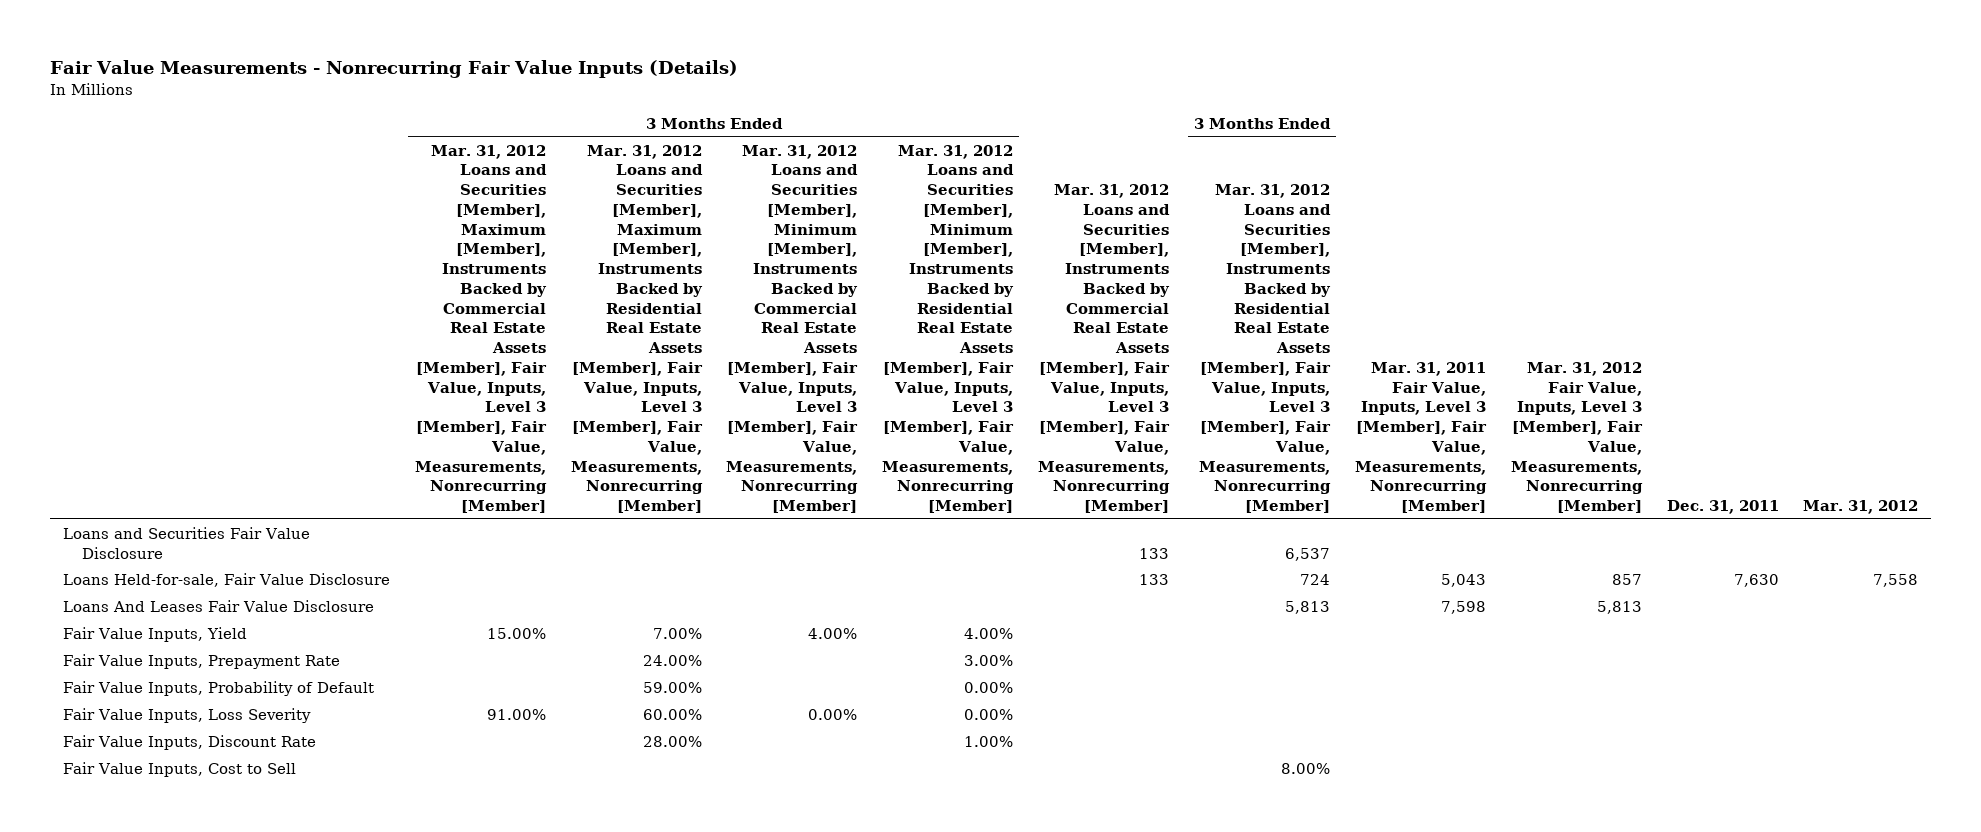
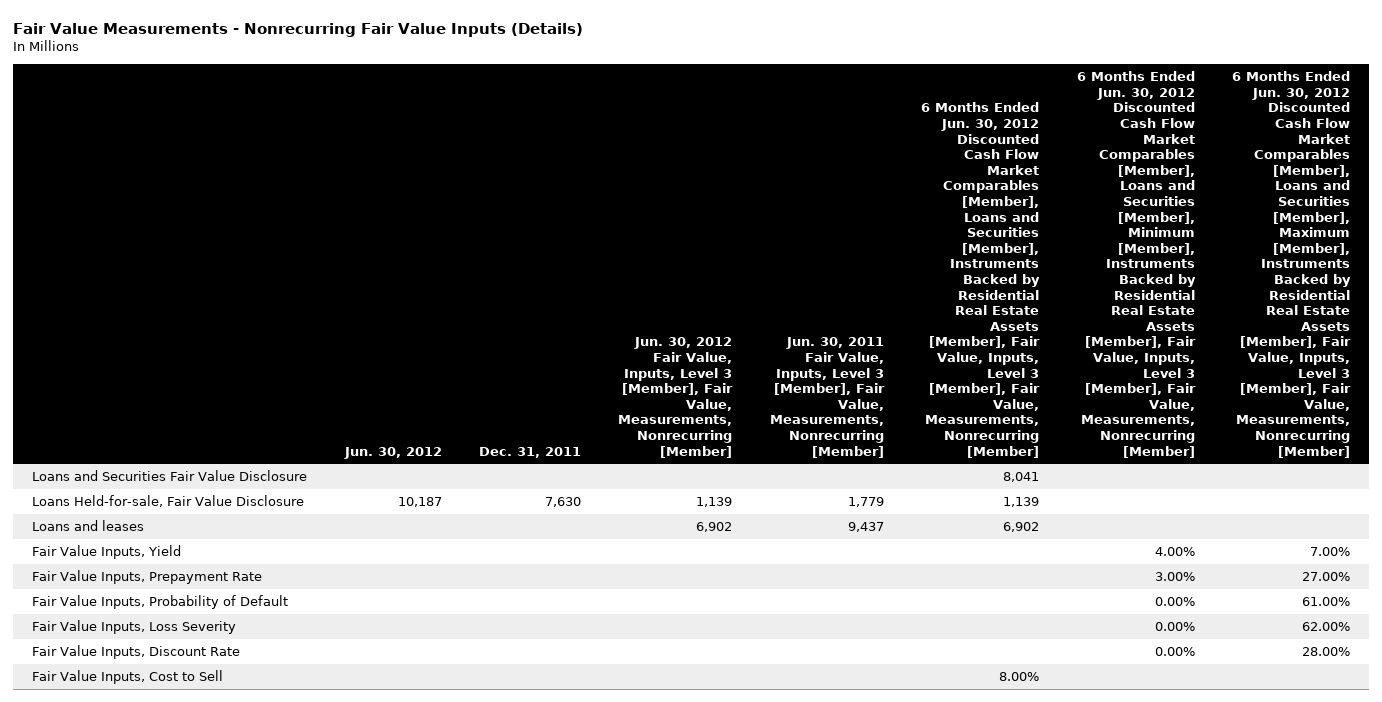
- | 3 Months Ended Mar. 31, 2012 Loans and Securities [Member], Maximum [Member], Instruments Backed by Commercial Real Estate Assets [Member], Fair Value, Inputs, Level 3 [Member], Fair Value, Measurements, Nonrecurring [Member] | 3 Months Ended Mar. 31, 2012 Loans and Securities [Member], Maximum [Member], Instruments Backed by Residential Real Estate Assets [Member], Fair Value, Inputs, Level 3 [Member], Fair Value, Measurements, Nonrecurring [Member] | 3 Months Ended Mar. 31, 2012 Loans and Securities [Member], Minimum [Member], Instruments Backed by Commercial Real Estate Assets [Member], Fair Value, Inputs, Level 3 [Member], Fair Value, Measurements, Nonrecurring [Member] | 3 Months Ended Mar. 31, 2012 Loans and Securities [Member], Minimum [Member], Instruments Backed by Residential Real Estate Assets [Member], Fair Value, Inputs, Level 3 [Member], Fair Value, Measurements, Nonrecurring [Member] | Mar. 31, 2012 Loans and Securities [Member], Instruments Backed by Commercial Real Estate Assets [Member], Fair Value, Inputs, Level 3 [Member], Fair Value, Measurements, Nonrecurring [Member] | 3 Months Ended Mar. 31, 2012 Loans and Securities [Member], Instruments Backed by Residential Real Estate Assets [Member], Fair Value, Inputs, Level 3 [Member], Fair Value, Measurements, Nonrecurring [Member] | Mar. 31, 2011 Fair Value, Inputs, Level 3 [Member], Fair Value, Measurements, Nonrecurring [Member] | Mar. 31, 2012 Fair Value, Inputs, Level 3 [Member], Fair Value, Measurements, Nonrecurring [Member] | Dec. 31, 2011 | Mar. 31, 2012
+ | Jun. 30, 2012 | Dec. 31, 2011 | Jun. 30, 2012 Fair Value, Inputs, Level 3 [Member], Fair Value, Measurements, Nonrecurring [Member] | Jun. 30, 2011 Fair Value, Inputs, Level 3 [Member], Fair Value, Measurements, Nonrecurring [Member] | 6 Months Ended Jun. 30, 2012 Discounted Cash Flow Market Comparables [Member], Loans and Securities [Member], Instruments Backed by Residential Real Estate Assets [Member], Fair Value, Inputs, Level 3 [Member], Fair Value, Measurements, Nonrecurring [Member] | 6 Months Ended Jun. 30, 2012 Discounted Cash Flow Market Comparables [Member], Loans and Securities [Member], Minimum [Member], Instruments Backed by Residential Real Estate Assets [Member], Fair Value, Inputs, Level 3 [Member], Fair Value, Measurements, Nonrecurring [Member] | 6 Months Ended Jun. 30, 2012 Discounted Cash Flow Market Comparables [Member], Loans and Securities [Member], Maximum [Member], Instruments Backed by Residential Real Estate Assets [Member], Fair Value, Inputs, Level 3 [Member], Fair Value, Measurements, Nonrecurring [Member]
- Loans And Leases Fair Value Disclosure | | | | | | 5,813 | 7,598 | 5,813 | |
+ Loans and leases | | | 6,902 | 9,437 | 6,902 | |

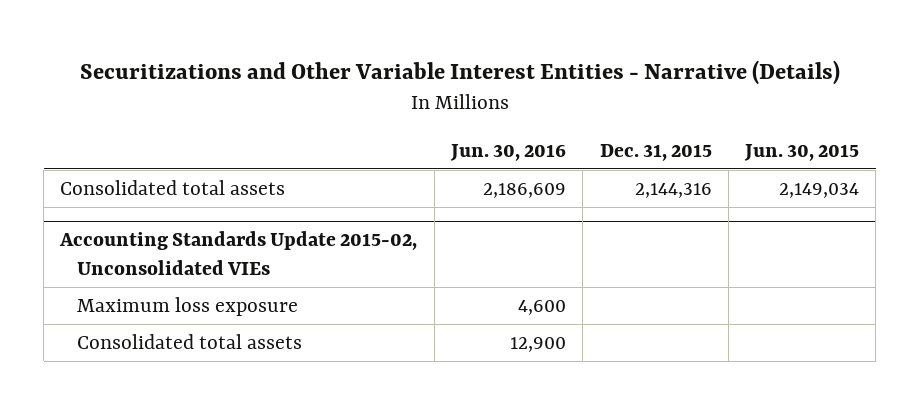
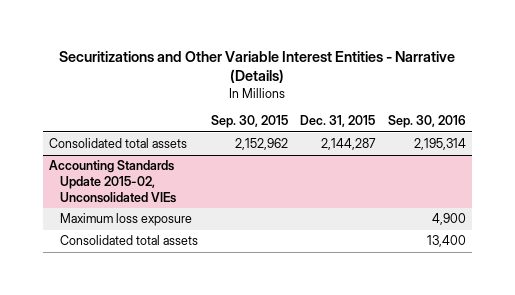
- | Jun. 30, 2016 | Dec. 31, 2015 | Jun. 30, 2015
+ | Sep. 30, 2015 | Dec. 31, 2015 | Sep. 30, 2016
- Consolidated total assets | 2,186,609 | 2,144,316 | 2,149,034
+ Consolidated total assets | 2,152,962 | 2,144,287 | 2,195,314

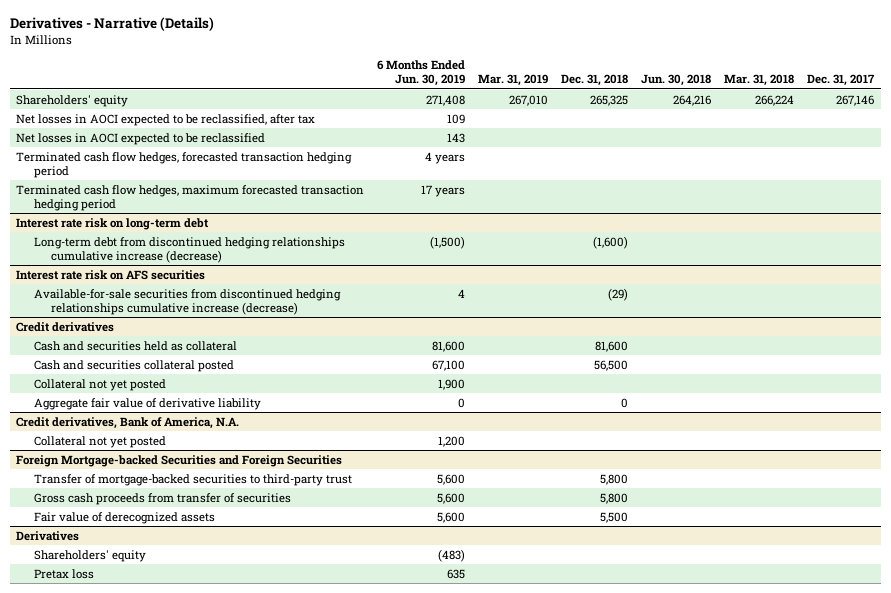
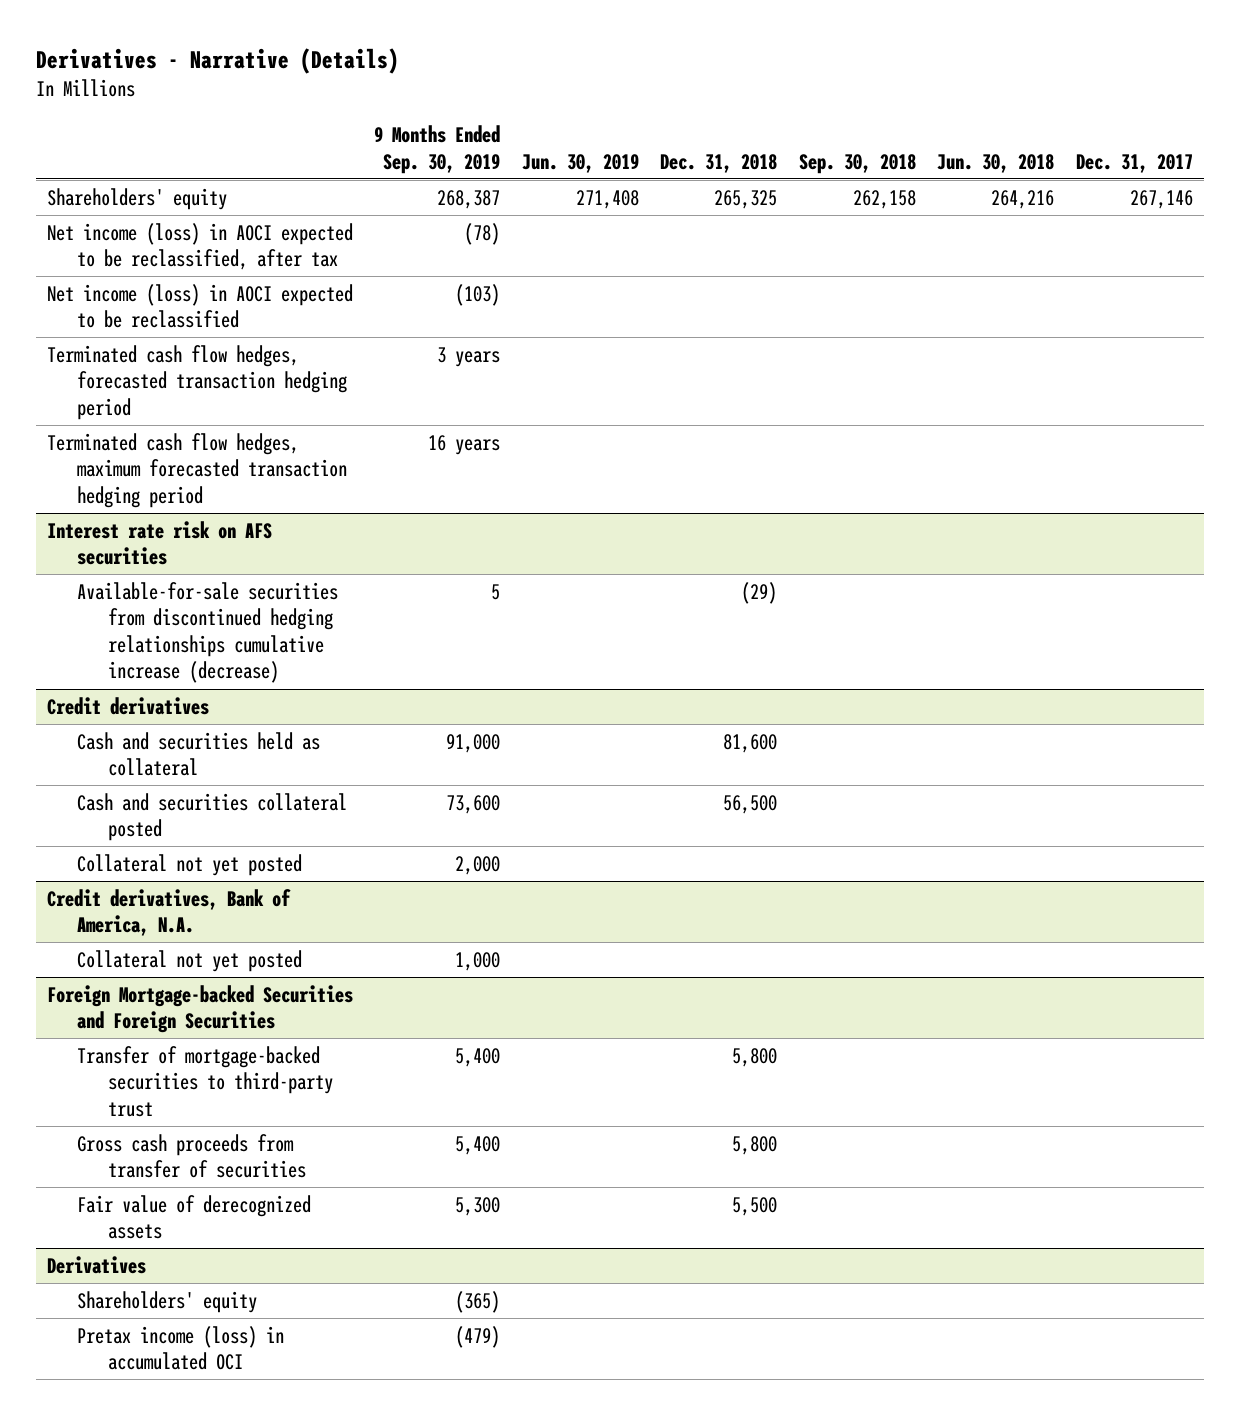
- | 6 Months Ended Jun. 30, 2019 | Mar. 31, 2019 | Dec. 31, 2018 | Jun. 30, 2018 | Mar. 31, 2018 | Dec. 31, 2017
+ | 9 Months Ended Sep. 30, 2019 | Jun. 30, 2019 | Dec. 31, 2018 | Sep. 30, 2018 | Jun. 30, 2018 | Dec. 31, 2017
- Net losses in AOCI expected to be reclassified, after tax | 109 | | | | |
- Net losses in AOCI expected to be reclassified | 143 | | | | |
+ Net income (loss) in AOCI expected to be reclassified, after tax | (78) | | | | |
+ Net income (loss) in AOCI expected to be reclassified | (103) | | | | |
- Interest rate risk on long-term debt
- Long-term debt from discontinued hedging relationships cumulative increase (decrease) | (1,500) | | (1,600) | | |
@ Credit derivatives
- Aggregate fair value of derivative liability | 0 | | 0 | | |
@ Derivatives
- Pretax loss | 635 | | | | |
+ Pretax income (loss) in accumulated OCI | (479) | | | | |

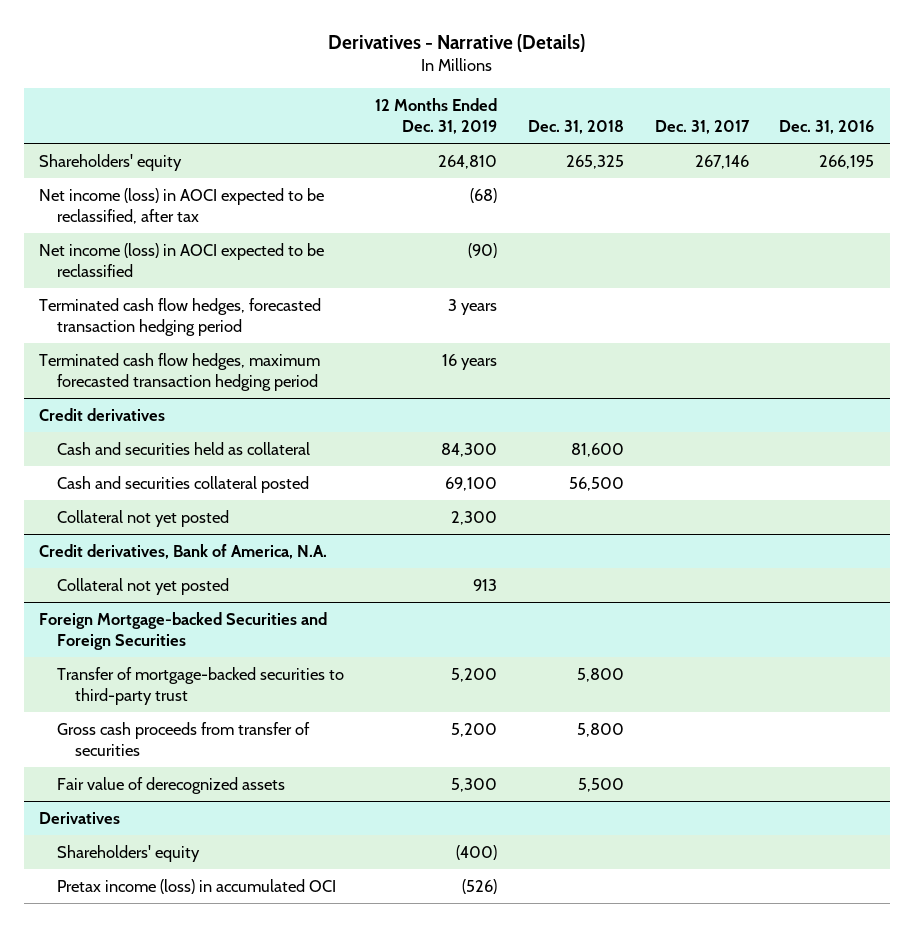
- | 9 Months Ended Sep. 30, 2019 | Jun. 30, 2019 | Dec. 31, 2018 | Sep. 30, 2018 | Jun. 30, 2018 | Dec. 31, 2017
+ | 12 Months Ended Dec. 31, 2019 | Dec. 31, 2018 | Dec. 31, 2017 | Dec. 31, 2016
- Interest rate risk on AFS securities
- Available-for-sale securities from discontinued hedging relationships cumulative increase (decrease) | 5 | | (29) | | |

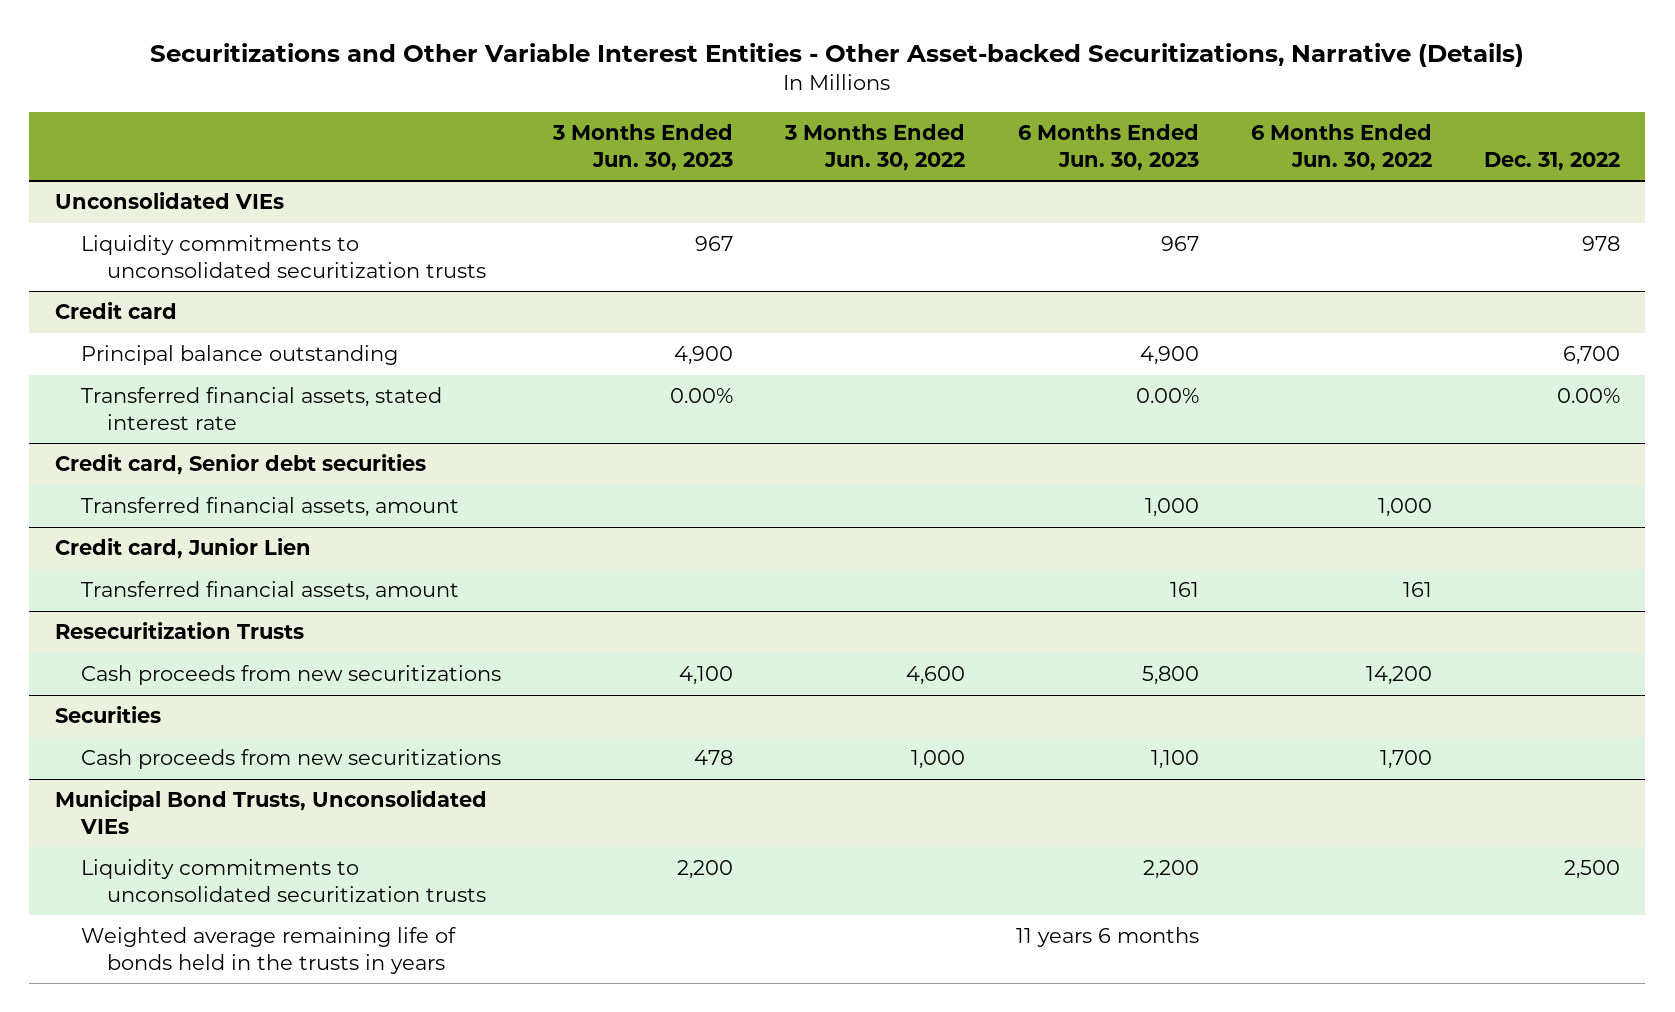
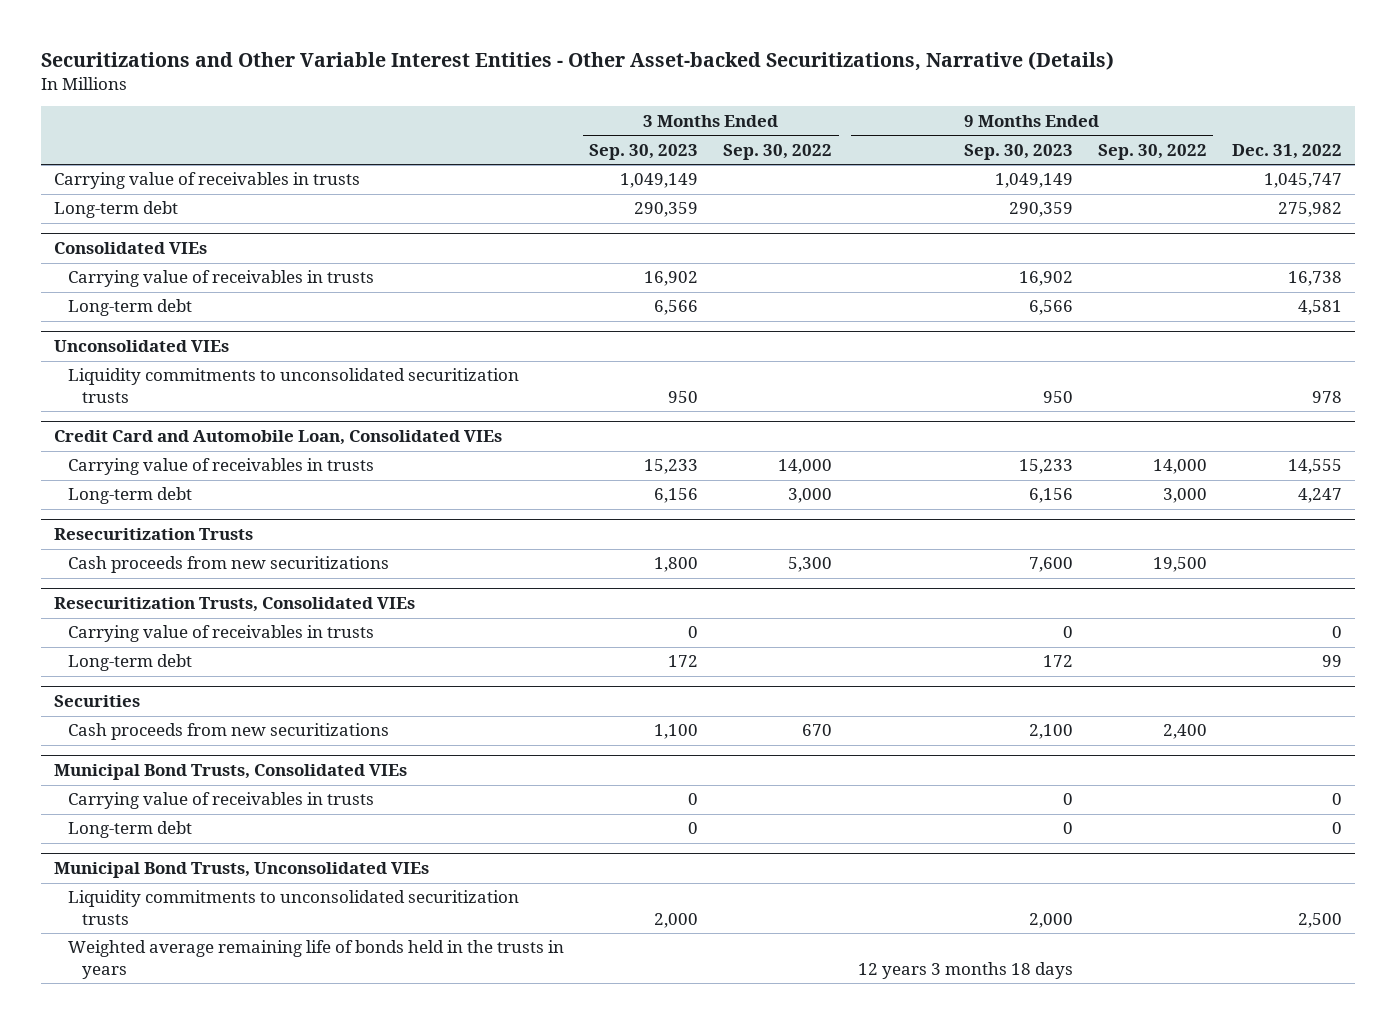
- | 3 Months Ended Jun. 30, 2023 | 3 Months Ended Jun. 30, 2022 | 6 Months Ended Jun. 30, 2023 | 6 Months Ended Jun. 30, 2022 | Dec. 31, 2022
+ | 3 Months Ended Sep. 30, 2023 | 3 Months Ended Sep. 30, 2022 | 9 Months Ended Sep. 30, 2023 | 9 Months Ended Sep. 30, 2022 | Dec. 31, 2022
+ Carrying value of receivables in trusts | 1,049,149 | | 1,049,149 | | 1,045,747
+ Long-term debt | 290,359 | | 290,359 | | 275,982
+ Consolidated VIEs
+ Carrying value of receivables in trusts | 16,902 | | 16,902 | | 16,738
+ Long-term debt | 6,566 | | 6,566 | | 4,581
- Credit card
- Principal balance outstanding | 4,900 | | 4,900 | | 6,700
- Transferred financial assets, stated interest rate | 0.00% | | 0.00% | | 0.00%
- Credit card, Senior debt securities
- Transferred financial assets, amount | | | 1,000 | 1,000 |
- Credit card, Junior Lien
- Transferred financial assets, amount | | | 161 | 161 |
+ Credit Card and Automobile Loan, Consolidated VIEs
+ Carrying value of receivables in trusts | 15,233 | 14,000 | 15,233 | 14,000 | 14,555
+ Long-term debt | 6,156 | 3,000 | 6,156 | 3,000 | 4,247
+ Resecuritization Trusts, Consolidated VIEs
+ Carrying value of receivables in trusts | 0 | | 0 | | 0
+ Long-term debt | 172 | | 172 | | 99
+ Municipal Bond Trusts, Consolidated VIEs
+ Carrying value of receivables in trusts | 0 | | 0 | | 0
+ Long-term debt | 0 | | 0 | | 0

